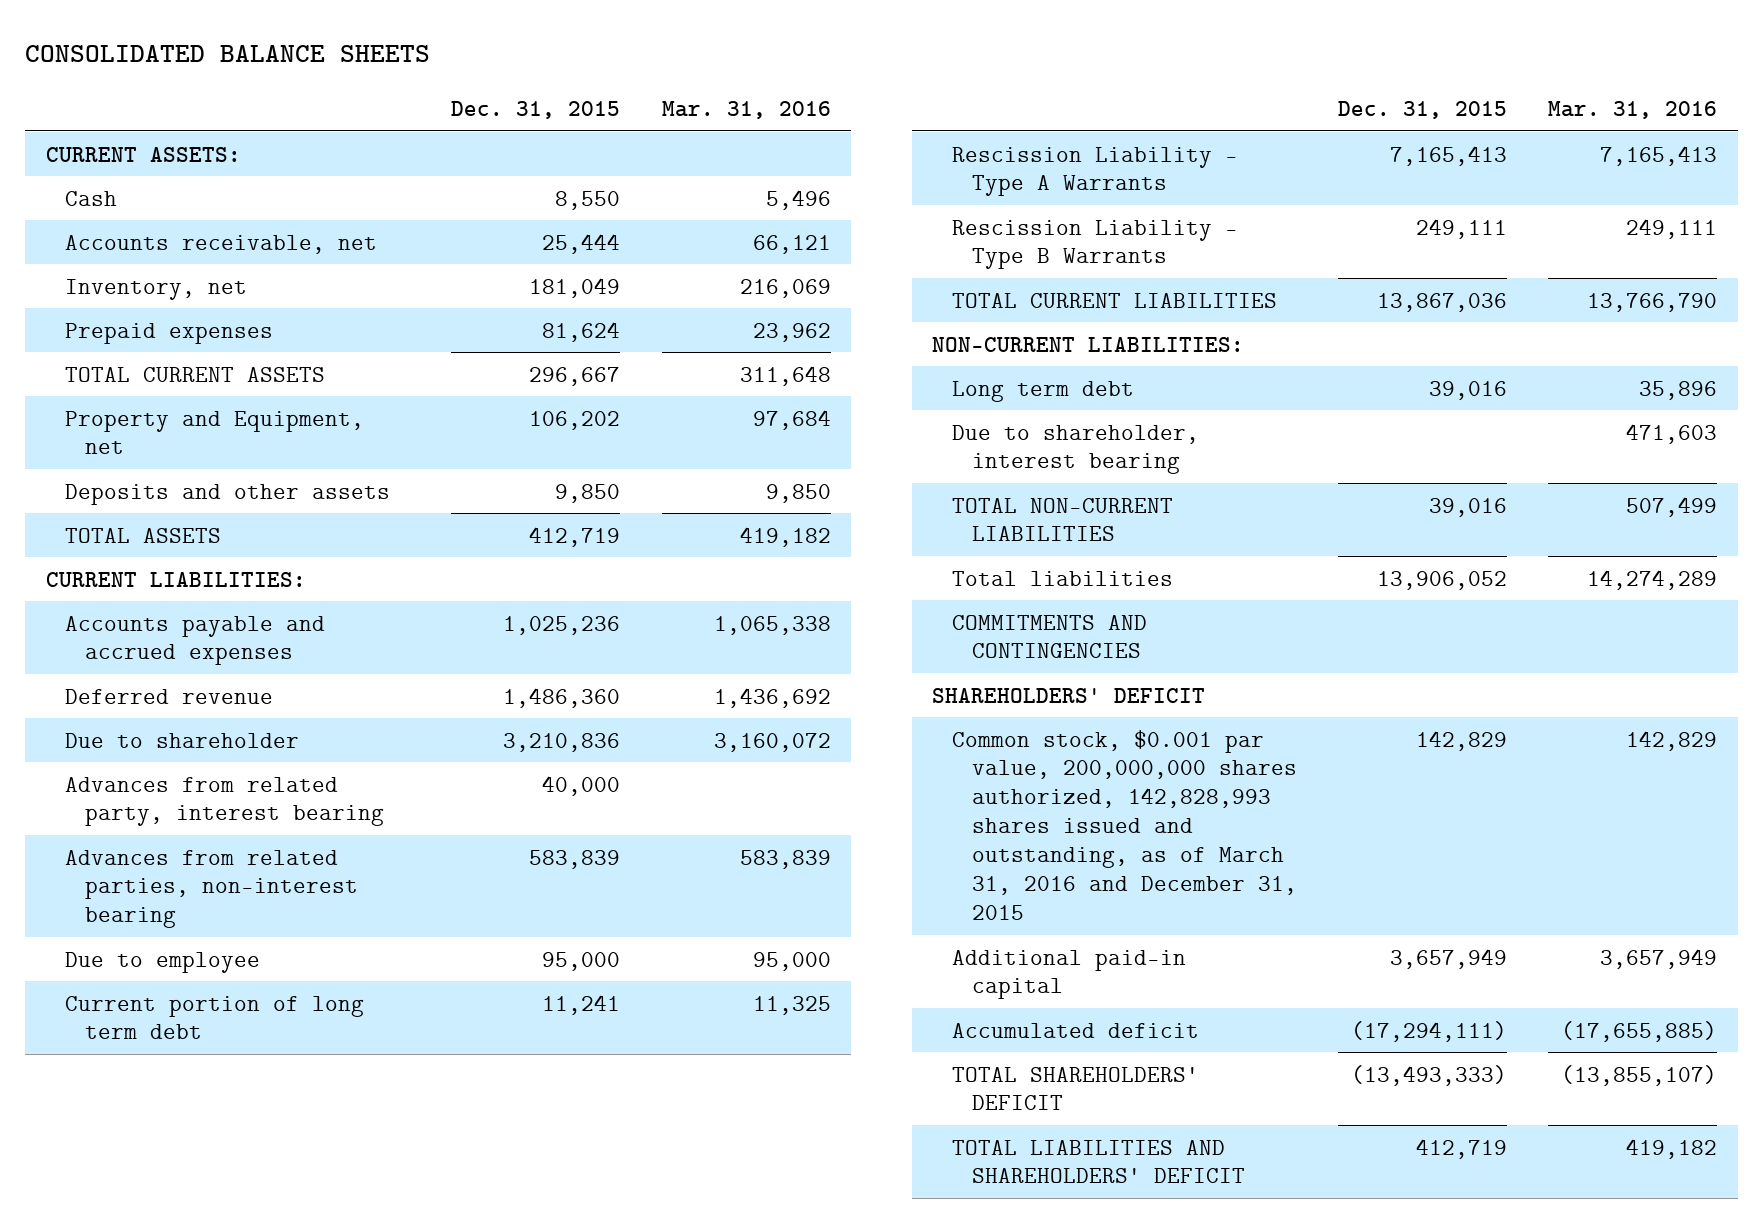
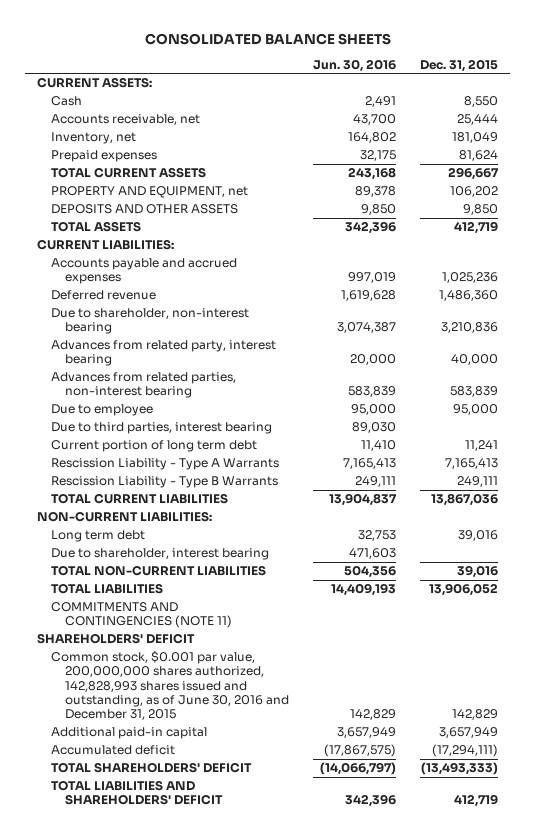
- | Dec. 31, 2015 | Mar. 31, 2016
+ | Jun. 30, 2016 | Dec. 31, 2015
- Property and Equipment, net | 106,202 | 97,684
- Deposits and other assets | 9,850 | 9,850
+ PROPERTY AND EQUIPMENT, net | 89,378 | 106,202
+ DEPOSITS AND OTHER ASSETS | 9,850 | 9,850
- Due to shareholder | 3,210,836 | 3,160,072
+ Due to shareholder, non-interest bearing | 3,074,387 | 3,210,836
+ Due to third parties, interest bearing | 89,030 |
- Total liabilities | 13,906,052 | 14,274,289
- COMMITMENTS AND CONTINGENCIES
+ TOTAL LIABILITIES | 14,409,193 | 13,906,052
+ COMMITMENTS AND CONTINGENCIES (NOTE 11)
- Common stock, $0.001 par value, 200,000,000 shares authorized, 142,828,993 shares issued and outstanding, as of March 31, 2016 and December 31, 2015 | 142,829 | 142,829
+ Common stock, $0.001 par value, 200,000,000 shares authorized, 142,828,993 shares issued and outstanding, as of June 30, 2016 and December 31, 2015 | 142,829 | 142,829

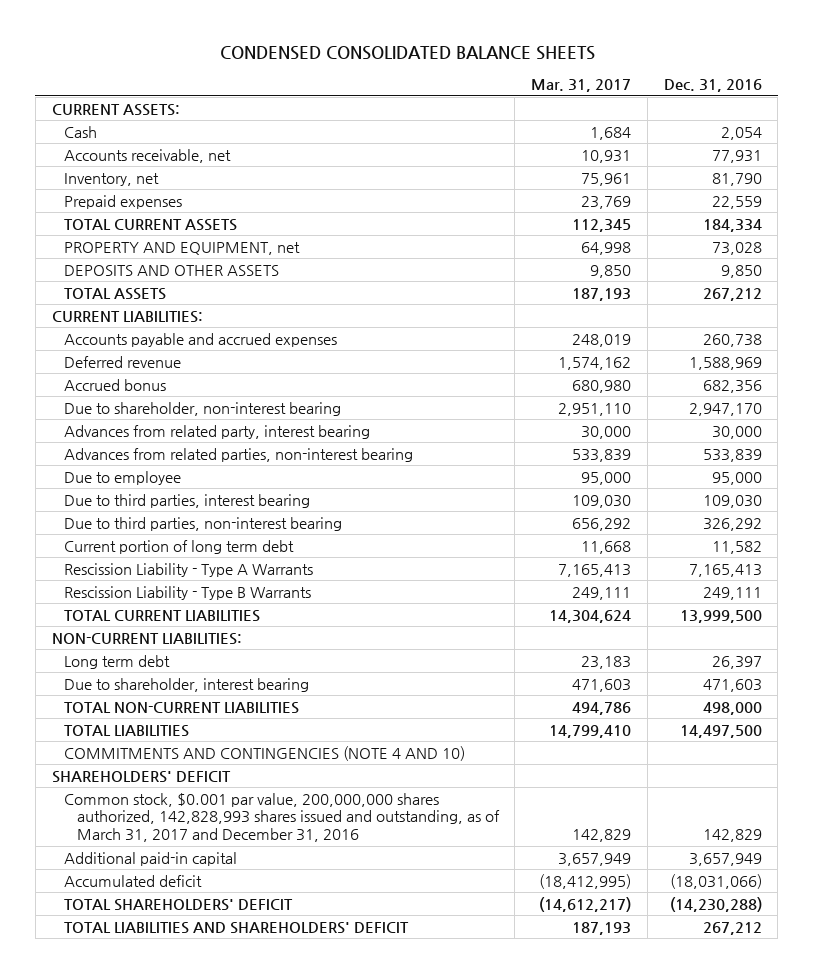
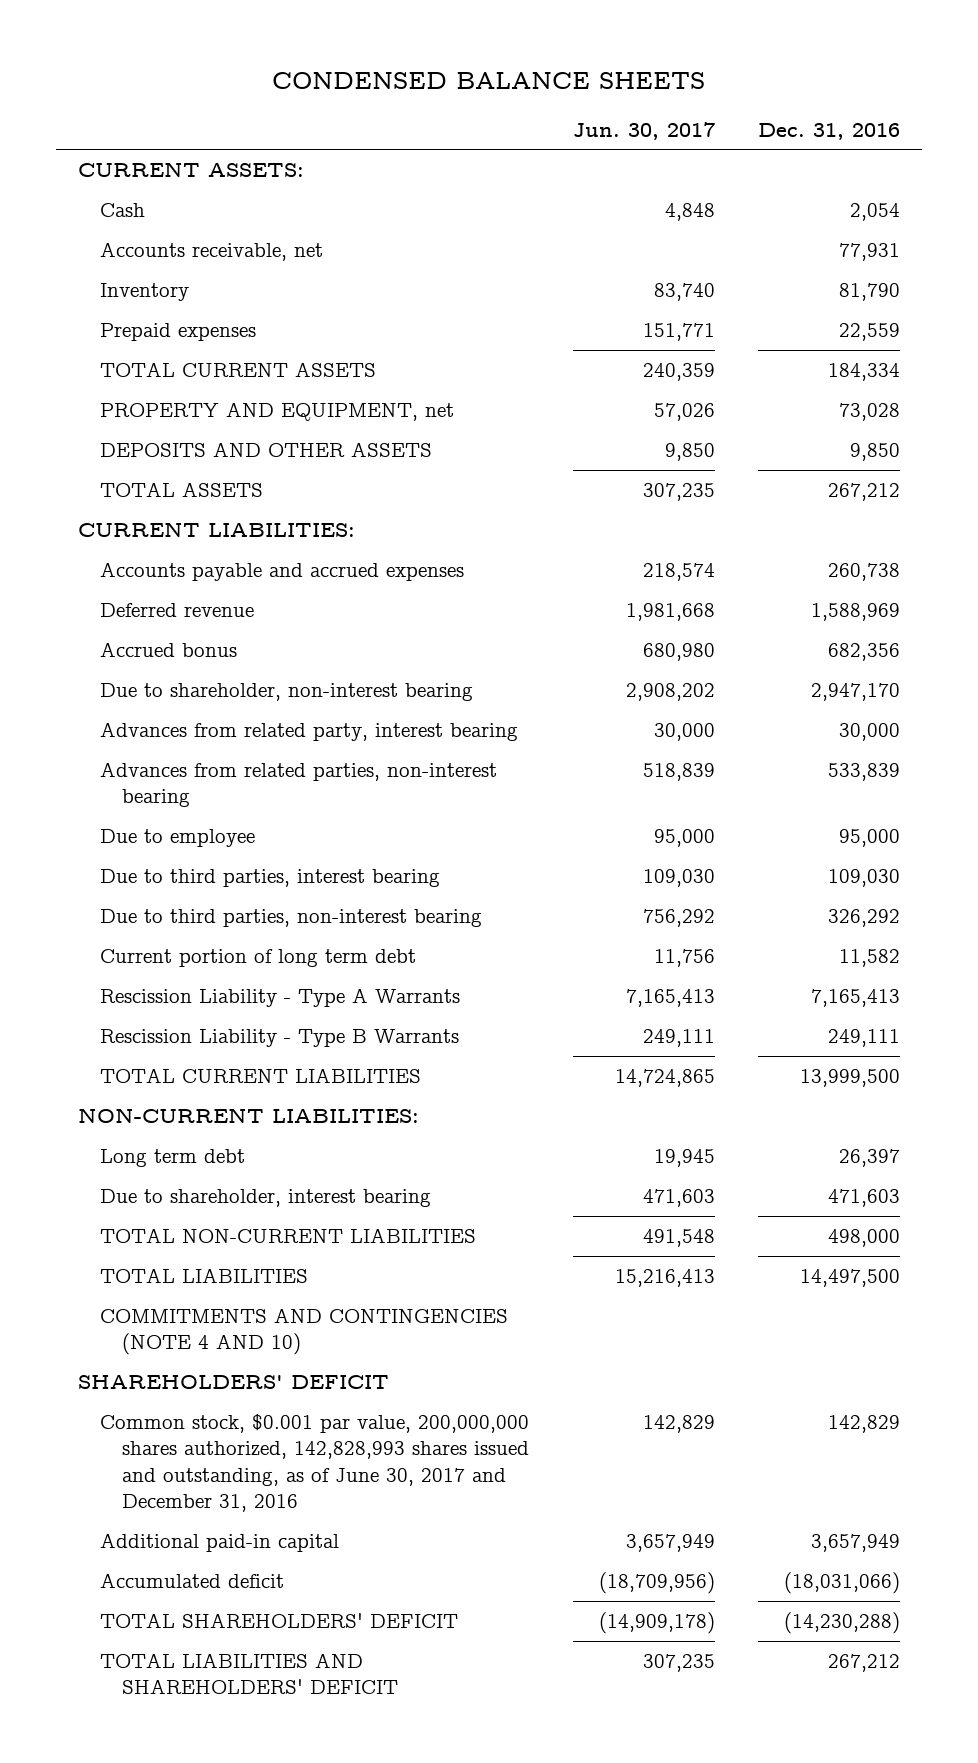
- CONDENSED CONSOLIDATED BALANCE SHEETS
+ CONDENSED BALANCE SHEETS
- | Mar. 31, 2017 | Dec. 31, 2016
+ | Jun. 30, 2017 | Dec. 31, 2016
- Inventory, net | 75,961 | 81,790
+ Inventory | 83,740 | 81,790
- Common stock, $0.001 par value, 200,000,000 shares authorized, 142,828,993 shares issued and outstanding, as of March 31, 2017 and December 31, 2016 | 142,829 | 142,829
+ Common stock, $0.001 par value, 200,000,000 shares authorized, 142,828,993 shares issued and outstanding, as of June 30, 2017 and December 31, 2016 | 142,829 | 142,829

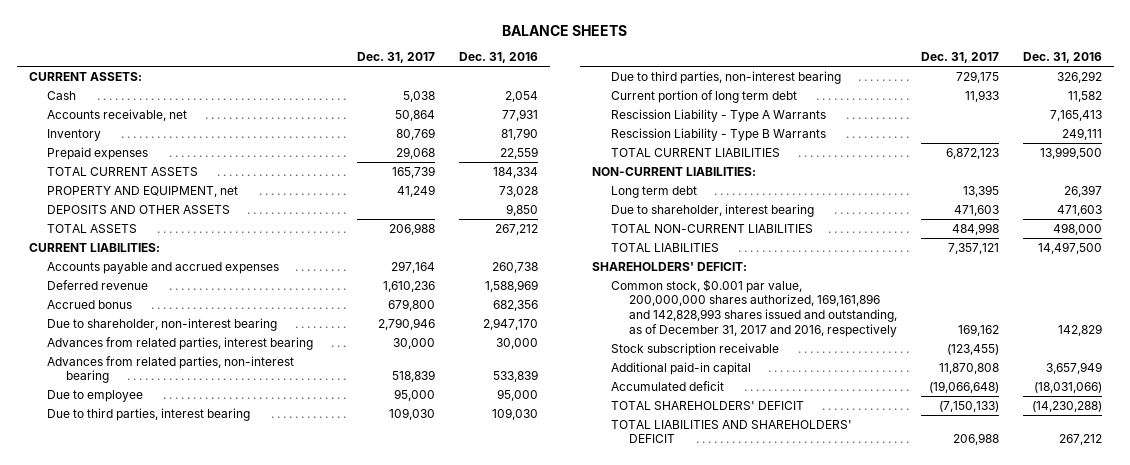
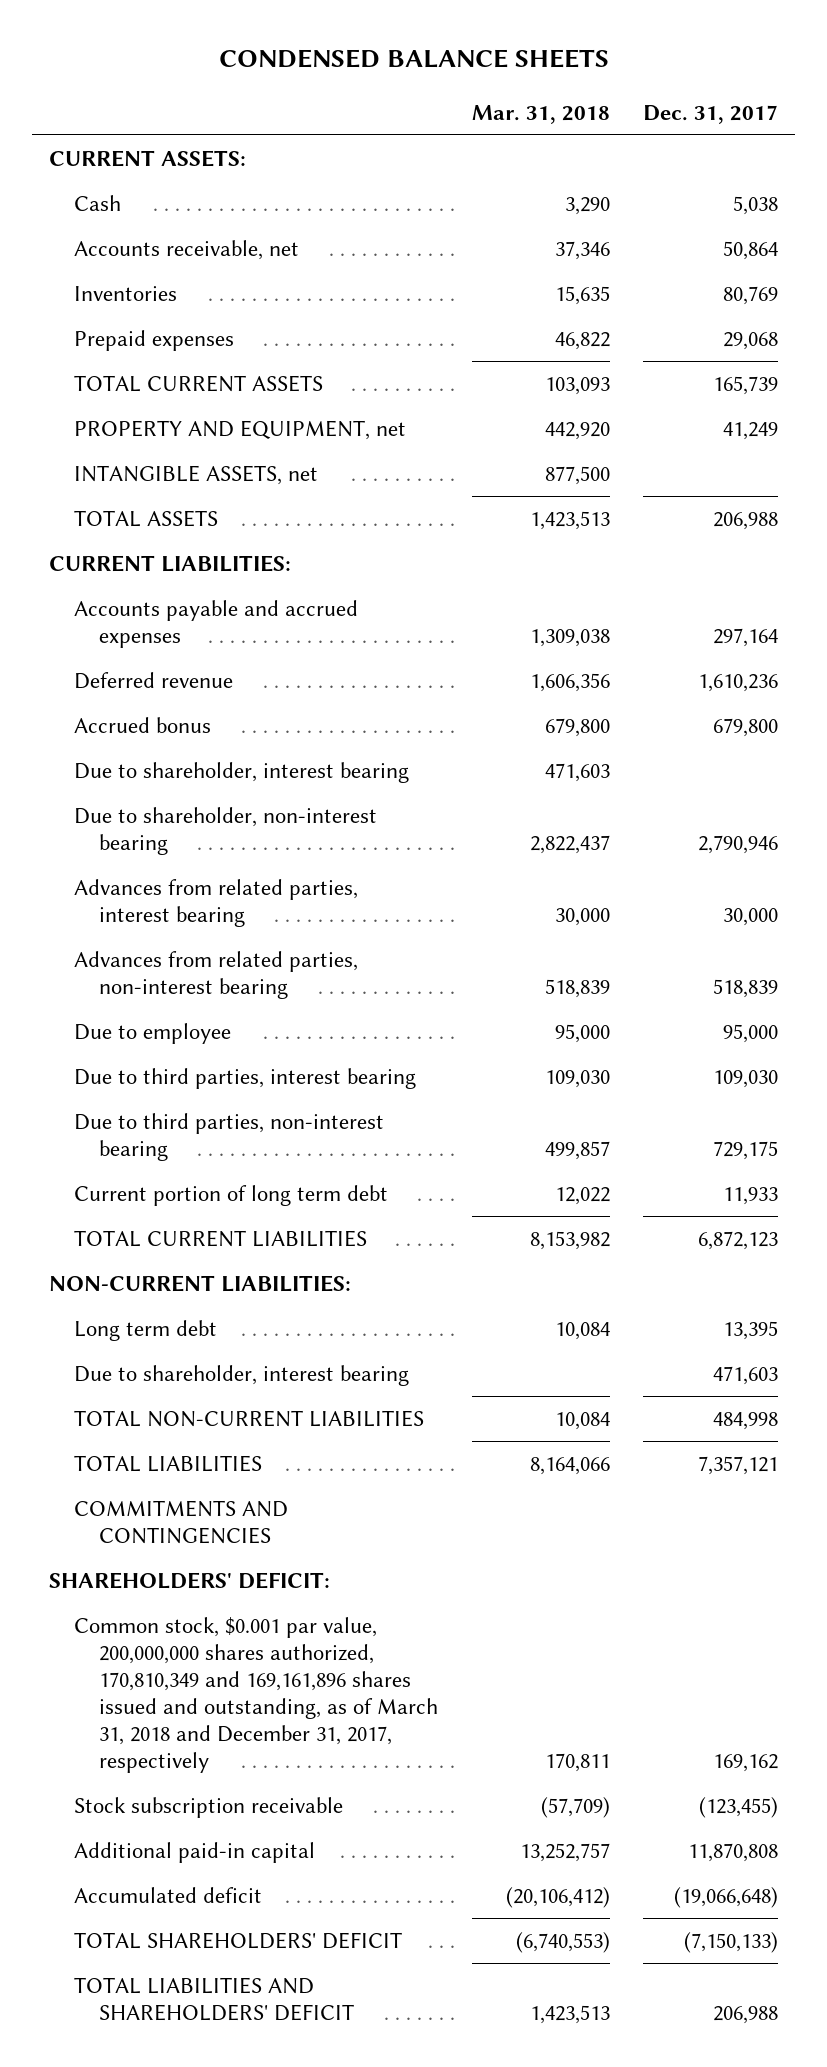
- BALANCE SHEETS
+ CONDENSED BALANCE SHEETS
- | Dec. 31, 2017 | Dec. 31, 2016
+ | Mar. 31, 2018 | Dec. 31, 2017
- Inventory | 80,769 | 81,790
+ Inventories | 15,635 | 80,769
- DEPOSITS AND OTHER ASSETS | | 9,850
+ INTANGIBLE ASSETS, net | 877,500 |
+ Due to shareholder, interest bearing | 471,603 |
- Rescission Liability - Type A Warrants | | 7,165,413
- Rescission Liability - Type B Warrants | | 249,111
+ COMMITMENTS AND CONTINGENCIES
- Common stock, $0.001 par value, 200,000,000 shares authorized, 169,161,896 and 142,828,993 shares issued and outstanding, as of December 31, 2017 and 2016, respectively | 169,162 | 142,829
+ Common stock, $0.001 par value, 200,000,000 shares authorized, 170,810,349 and 169,161,896 shares issued and outstanding, as of March 31, 2018 and December 31, 2017, respectively | 170,811 | 169,162

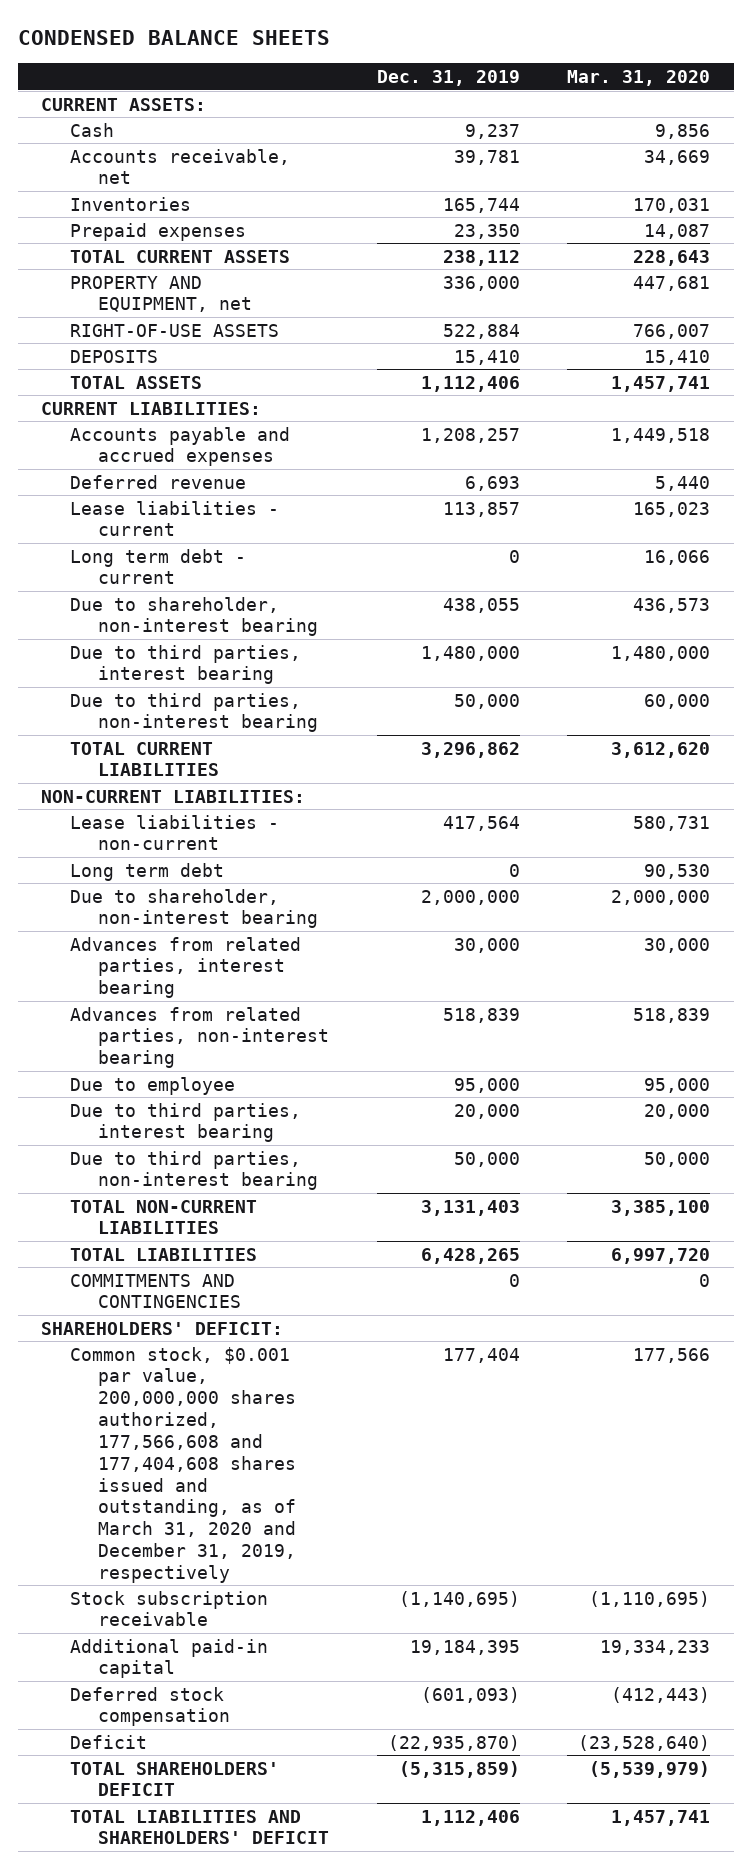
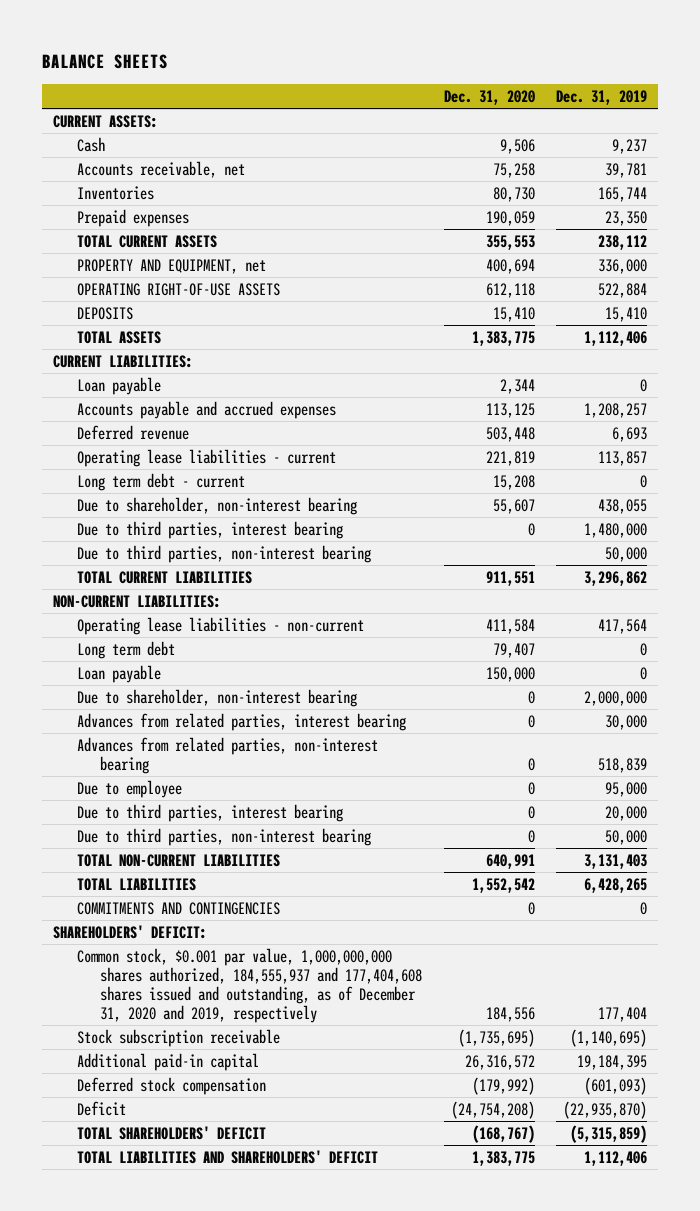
- CONDENSED BALANCE SHEETS
+ BALANCE SHEETS
- | Dec. 31, 2019 | Mar. 31, 2020
+ | Dec. 31, 2020 | Dec. 31, 2019
- RIGHT-OF-USE ASSETS | 522,884 | 766,007
+ OPERATING RIGHT-OF-USE ASSETS | 612,118 | 522,884
+ Loan payable | 2,344 | 0
- Lease liabilities - current | 113,857 | 165,023
+ Operating lease liabilities - current | 221,819 | 113,857
- Lease liabilities - non-current | 417,564 | 580,731
+ Operating lease liabilities - non-current | 411,584 | 417,564
+ Loan payable | 150,000 | 0
- Common stock, $0.001 par value, 200,000,000 shares authorized, 177,566,608 and 177,404,608 shares issued and outstanding, as of March 31, 2020 and December 31, 2019, respectively | 177,404 | 177,566
+ Common stock, $0.001 par value, 1,000,000,000 shares authorized, 184,555,937 and 177,404,608 shares issued and outstanding, as of December 31, 2020 and 2019, respectively | 184,556 | 177,404

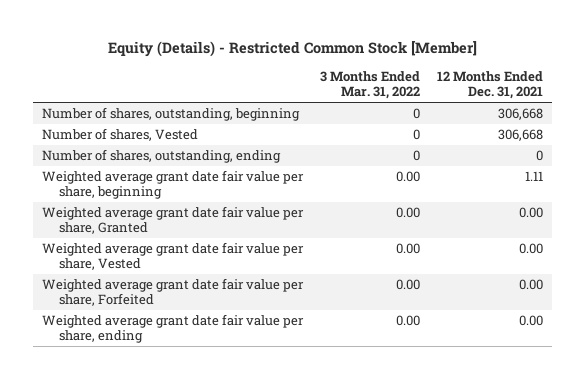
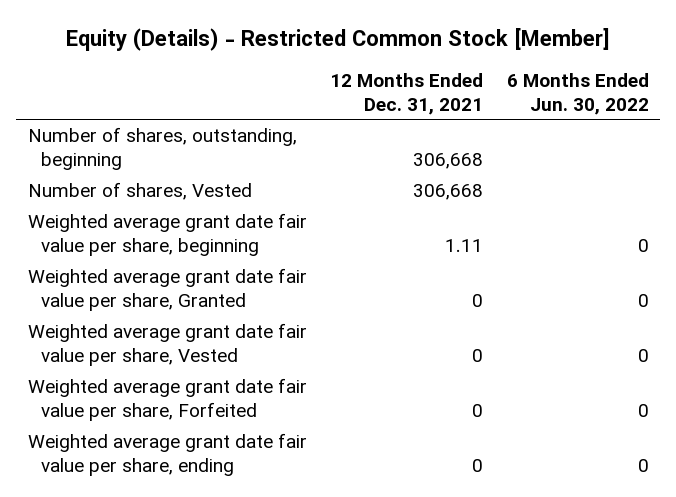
- | 3 Months Ended Mar. 31, 2022 | 12 Months Ended Dec. 31, 2021
+ | 12 Months Ended Dec. 31, 2021 | 6 Months Ended Jun. 30, 2022
- Number of shares, outstanding, ending | 0 | 0
- Weighted average grant date fair value per share, Granted | 0.00 | 0.00
- Weighted average grant date fair value per share, Vested | 0.00 | 0.00
- Weighted average grant date fair value per share, Forfeited | 0.00 | 0.00
- Weighted average grant date fair value per share, ending | 0.00 | 0.00
+ Weighted average grant date fair value per share, Granted | 0 | 0
+ Weighted average grant date fair value per share, Vested | 0 | 0
+ Weighted average grant date fair value per share, Forfeited | 0 | 0
+ Weighted average grant date fair value per share, ending | 0 | 0

